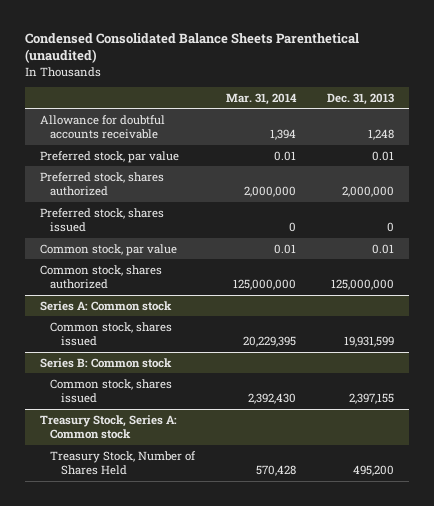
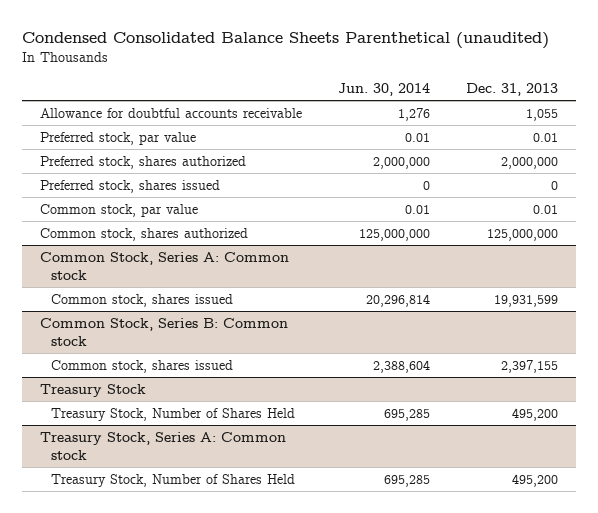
- | Mar. 31, 2014 | Dec. 31, 2013
+ | Jun. 30, 2014 | Dec. 31, 2013
- Allowance for doubtful accounts receivable | 1,394 | 1,248
+ Allowance for doubtful accounts receivable | 1,276 | 1,055
- Series A: Common stock
+ Common Stock, Series A: Common stock
- Series B: Common stock
+ Common Stock, Series B: Common stock
+ Treasury Stock
+ Treasury Stock, Number of Shares Held | 695,285 | 495,200

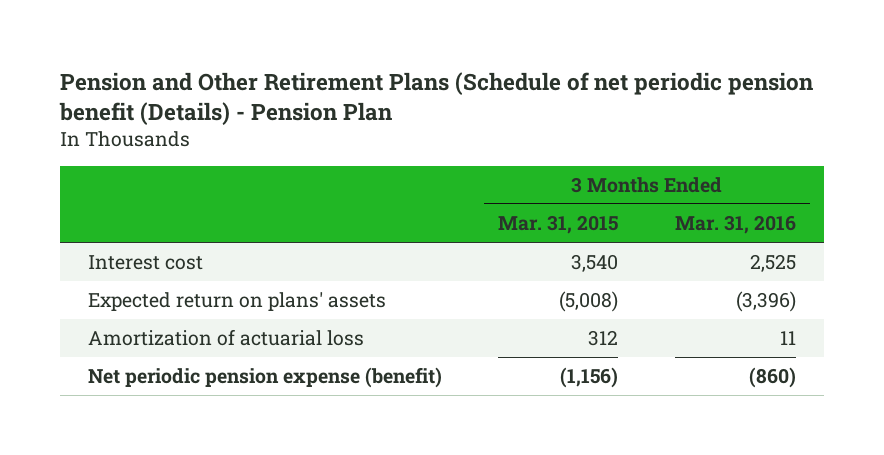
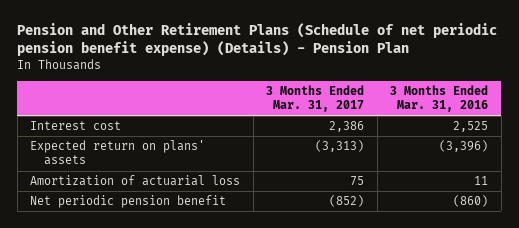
- Pension and Other Retirement Plans (Schedule of net periodic pension benefit (Details) - Pension Plan
+ Pension and Other Retirement Plans (Schedule of net periodic pension benefit expense) (Details) - Pension Plan
- | 3 Months Ended Mar. 31, 2015 | 3 Months Ended Mar. 31, 2016
+ | 3 Months Ended Mar. 31, 2017 | 3 Months Ended Mar. 31, 2016
- Net periodic pension expense (benefit) | (1,156) | (860)
+ Net periodic pension benefit | (852) | (860)

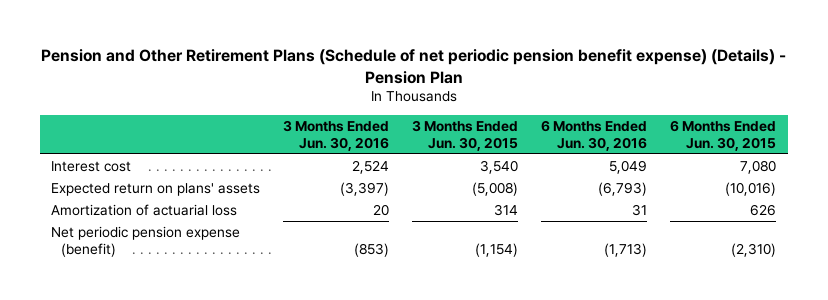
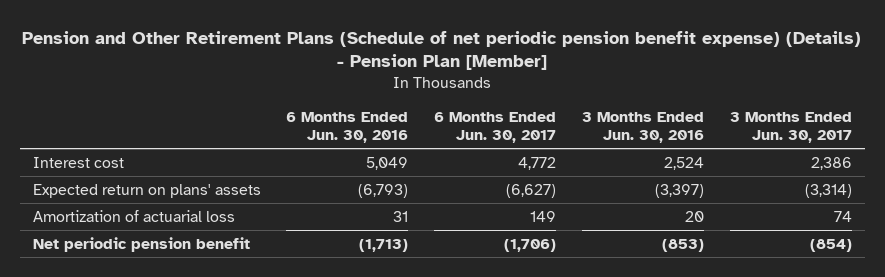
- Pension and Other Retirement Plans (Schedule of net periodic pension benefit expense) (Details) - Pension Plan
+ Pension and Other Retirement Plans (Schedule of net periodic pension benefit expense) (Details) - Pension Plan [Member]
- | 3 Months Ended Jun. 30, 2016 | 3 Months Ended Jun. 30, 2015 | 6 Months Ended Jun. 30, 2016 | 6 Months Ended Jun. 30, 2015
+ | 6 Months Ended Jun. 30, 2016 | 6 Months Ended Jun. 30, 2017 | 3 Months Ended Jun. 30, 2016 | 3 Months Ended Jun. 30, 2017
- Net periodic pension expense (benefit) | (853) | (1,154) | (1,713) | (2,310)
+ Net periodic pension benefit | (1,713) | (1,706) | (853) | (854)

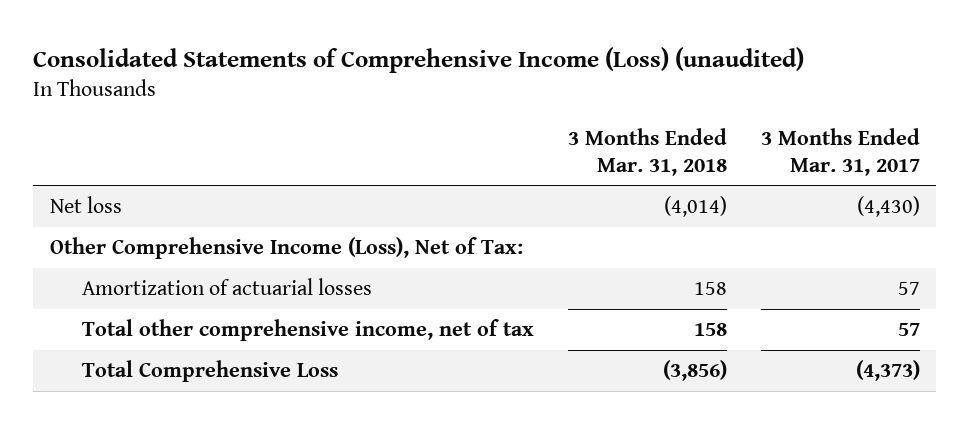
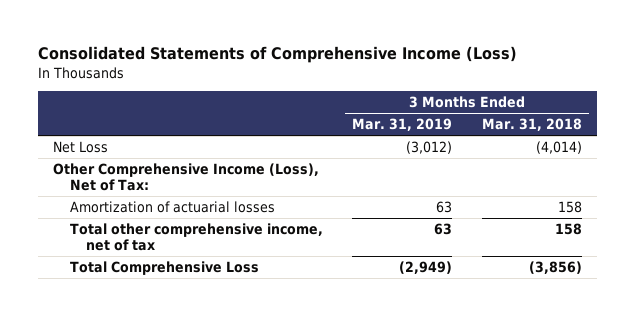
- Consolidated Statements of Comprehensive Income (Loss) (unaudited)
+ Consolidated Statements of Comprehensive Income (Loss)
- | 3 Months Ended Mar. 31, 2018 | 3 Months Ended Mar. 31, 2017
+ | 3 Months Ended Mar. 31, 2019 | 3 Months Ended Mar. 31, 2018
- Net loss | (4,014) | (4,430)
+ Net Loss | (3,012) | (4,014)

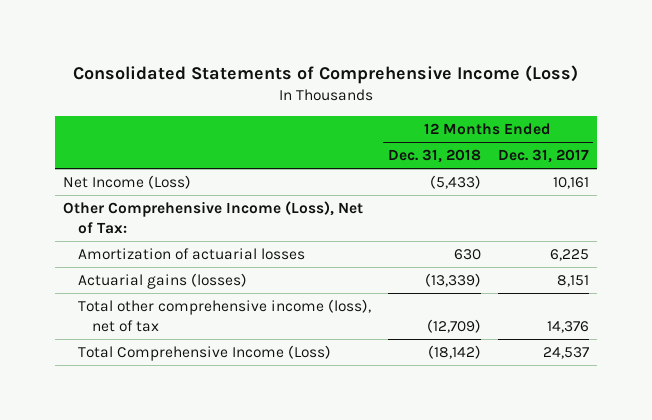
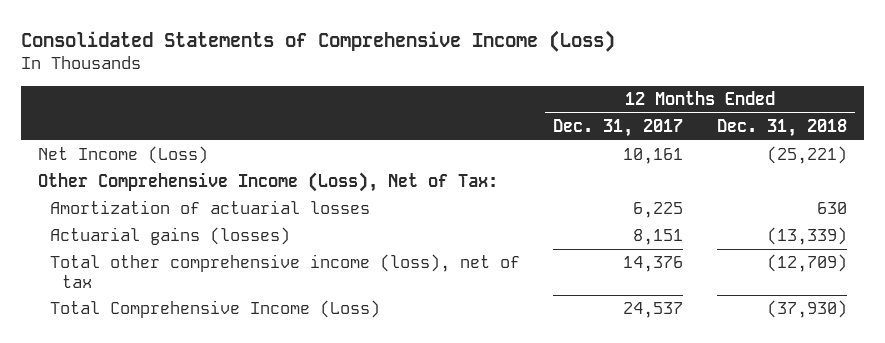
- | 12 Months Ended Dec. 31, 2018 | 12 Months Ended Dec. 31, 2017
+ | 12 Months Ended Dec. 31, 2017 | 12 Months Ended Dec. 31, 2018
- Net Income (Loss) | (5,433) | 10,161
+ Net Income (Loss) | 10,161 | (25,221)
- Total Comprehensive Income (Loss) | (18,142) | 24,537
+ Total Comprehensive Income (Loss) | 24,537 | (37,930)

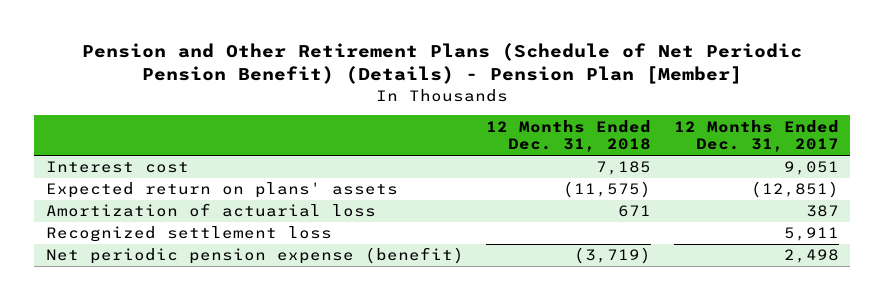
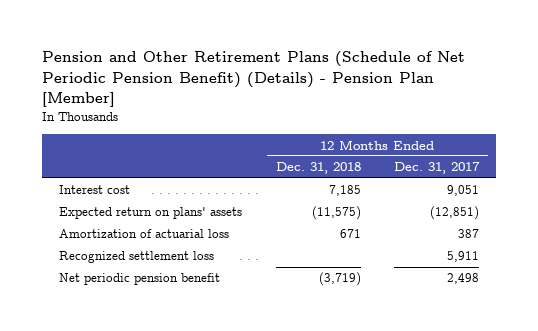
- Net periodic pension expense (benefit) | (3,719) | 2,498
+ Net periodic pension benefit | (3,719) | 2,498

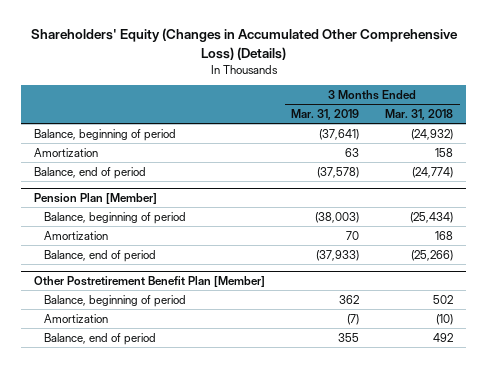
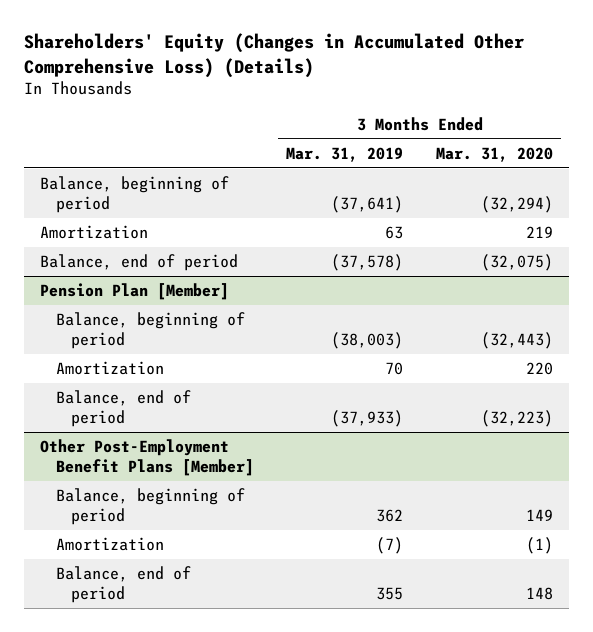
- | 3 Months Ended Mar. 31, 2019 | 3 Months Ended Mar. 31, 2018
+ | 3 Months Ended Mar. 31, 2019 | 3 Months Ended Mar. 31, 2020
- Other Postretirement Benefit Plan [Member]
+ Other Post-Employment Benefit Plans [Member]

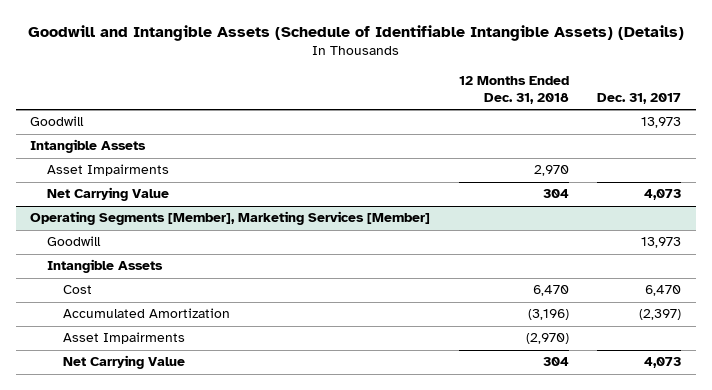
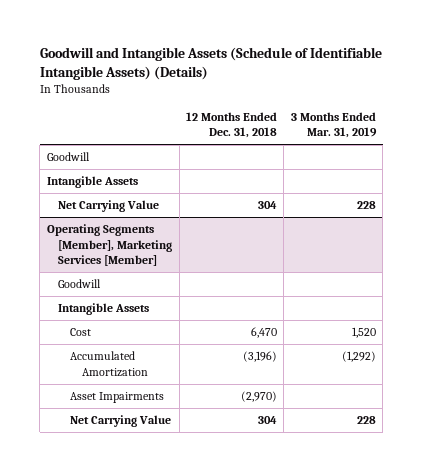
- | 12 Months Ended Dec. 31, 2018 | Dec. 31, 2017
+ | 12 Months Ended Dec. 31, 2018 | 3 Months Ended Mar. 31, 2019
- Asset Impairments | 2,970 |

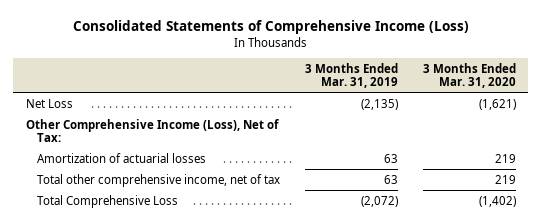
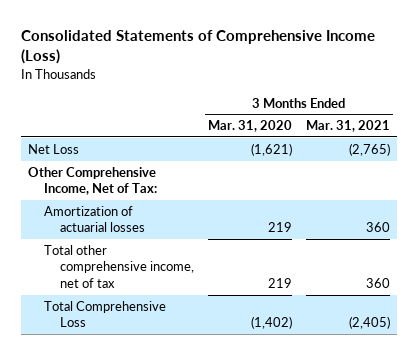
- | 3 Months Ended Mar. 31, 2019 | 3 Months Ended Mar. 31, 2020
+ | 3 Months Ended Mar. 31, 2020 | 3 Months Ended Mar. 31, 2021
- Other Comprehensive Income (Loss), Net of Tax:
+ Other Comprehensive Income, Net of Tax:

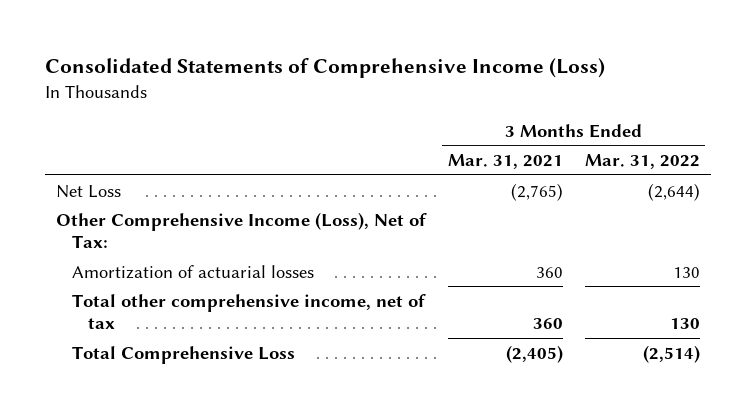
- | 3 Months Ended Mar. 31, 2020 | 3 Months Ended Mar. 31, 2021
+ | 3 Months Ended Mar. 31, 2021 | 3 Months Ended Mar. 31, 2022
- Other Comprehensive Income, Net of Tax:
+ Other Comprehensive Income (Loss), Net of Tax:

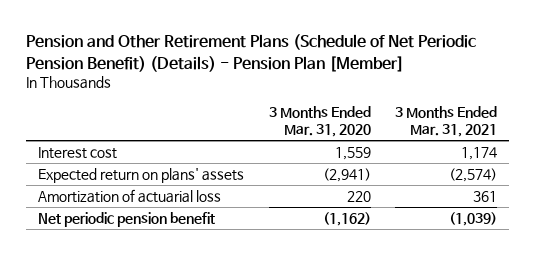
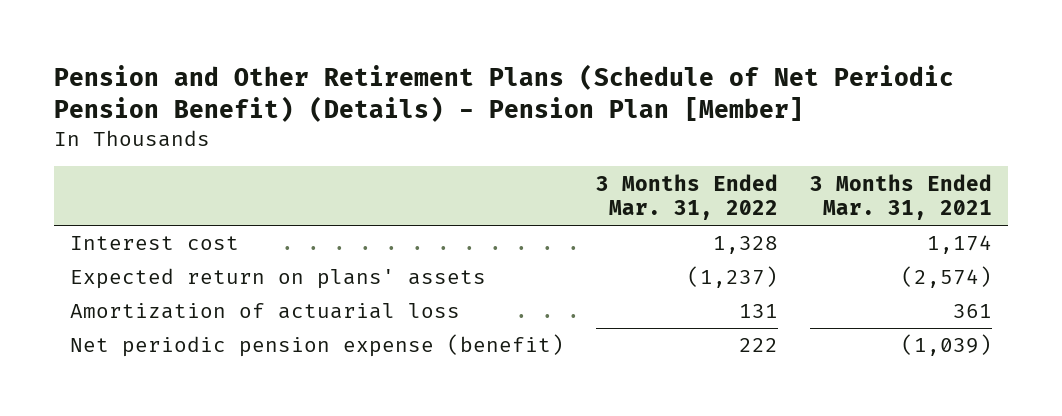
- | 3 Months Ended Mar. 31, 2020 | 3 Months Ended Mar. 31, 2021
+ | 3 Months Ended Mar. 31, 2022 | 3 Months Ended Mar. 31, 2021
- Net periodic pension benefit | (1,162) | (1,039)
+ Net periodic pension expense (benefit) | 222 | (1,039)

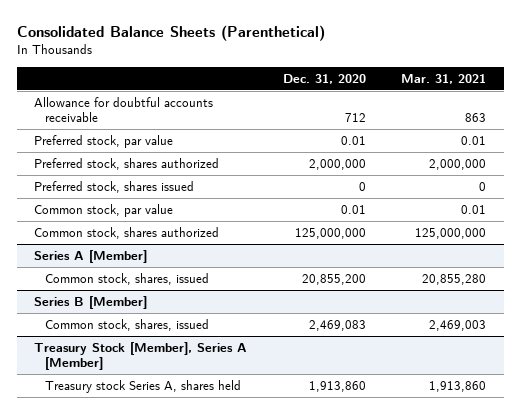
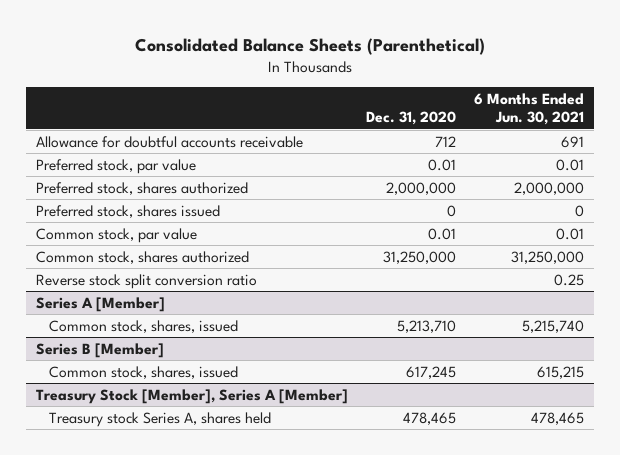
- | Dec. 31, 2020 | Mar. 31, 2021
+ | Dec. 31, 2020 | 6 Months Ended Jun. 30, 2021
- Common stock, shares authorized | 125,000,000 | 125,000,000
+ Common stock, shares authorized | 31,250,000 | 31,250,000
+ Reverse stock split conversion ratio | | 0.25
@ Series A [Member]
- Common stock, shares, issued | 20,855,200 | 20,855,280
+ Common stock, shares, issued | 5,213,710 | 5,215,740
@ Series B [Member]
- Common stock, shares, issued | 2,469,083 | 2,469,003
+ Common stock, shares, issued | 617,245 | 615,215
@ Treasury Stock [Member], Series A [Member]
- Treasury stock Series A, shares held | 1,913,860 | 1,913,860
+ Treasury stock Series A, shares held | 478,465 | 478,465

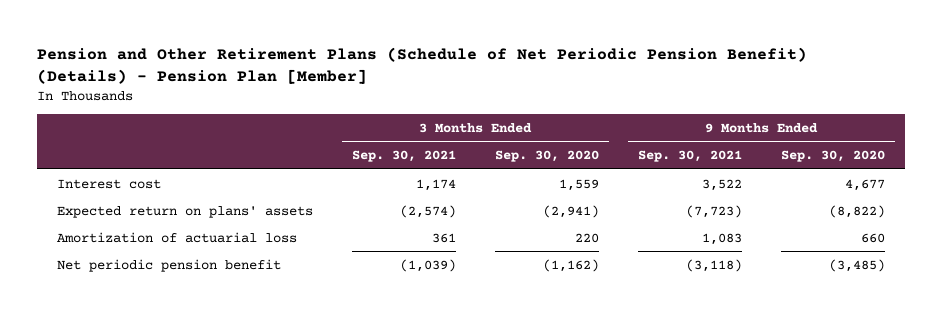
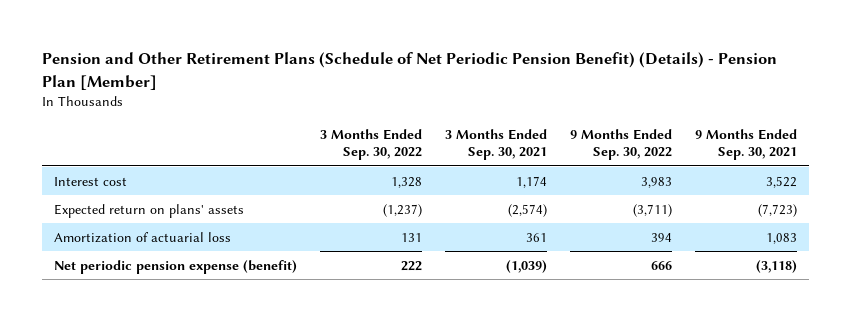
- | 3 Months Ended Sep. 30, 2021 | 3 Months Ended Sep. 30, 2020 | 9 Months Ended Sep. 30, 2021 | 9 Months Ended Sep. 30, 2020
+ | 3 Months Ended Sep. 30, 2022 | 3 Months Ended Sep. 30, 2021 | 9 Months Ended Sep. 30, 2022 | 9 Months Ended Sep. 30, 2021
- Net periodic pension benefit | (1,039) | (1,162) | (3,118) | (3,485)
+ Net periodic pension expense (benefit) | 222 | (1,039) | 666 | (3,118)

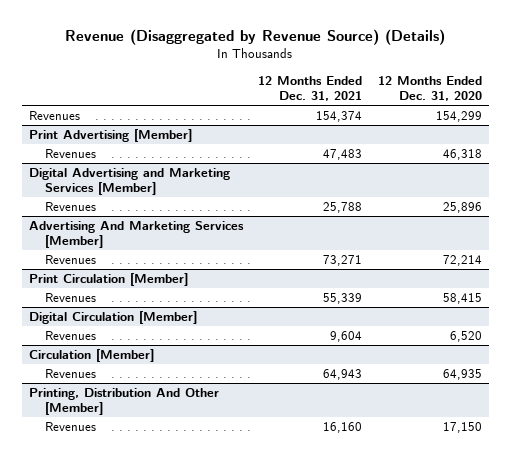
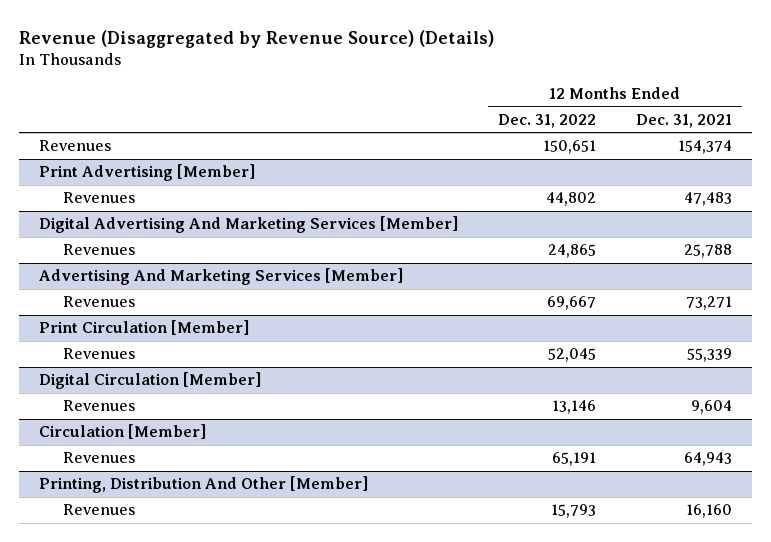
- | 12 Months Ended Dec. 31, 2021 | 12 Months Ended Dec. 31, 2020
+ | 12 Months Ended Dec. 31, 2022 | 12 Months Ended Dec. 31, 2021
- Digital Advertising and Marketing Services [Member]
+ Digital Advertising And Marketing Services [Member]

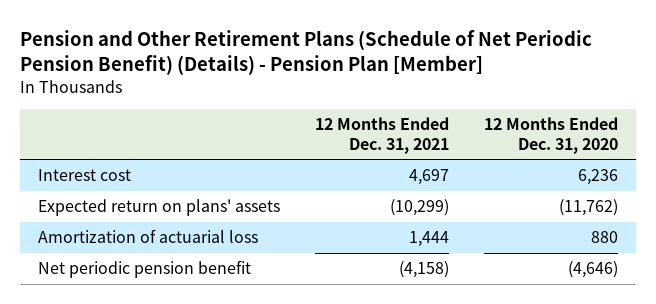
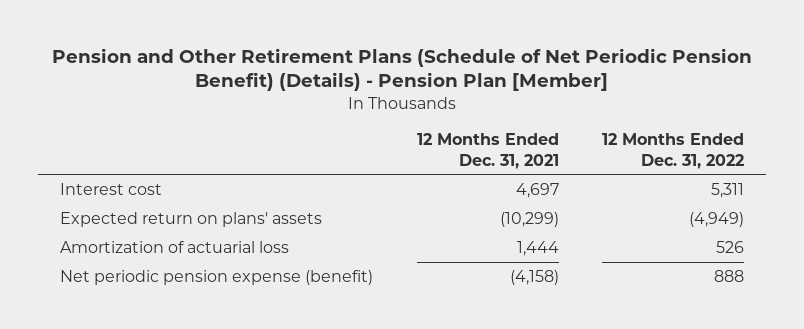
- | 12 Months Ended Dec. 31, 2021 | 12 Months Ended Dec. 31, 2020
+ | 12 Months Ended Dec. 31, 2021 | 12 Months Ended Dec. 31, 2022
- Net periodic pension benefit | (4,158) | (4,646)
+ Net periodic pension expense (benefit) | (4,158) | 888

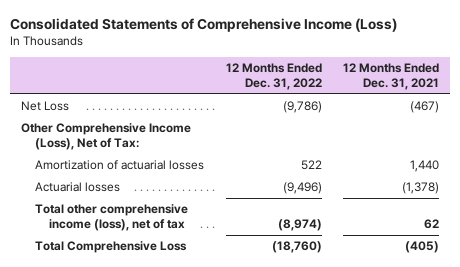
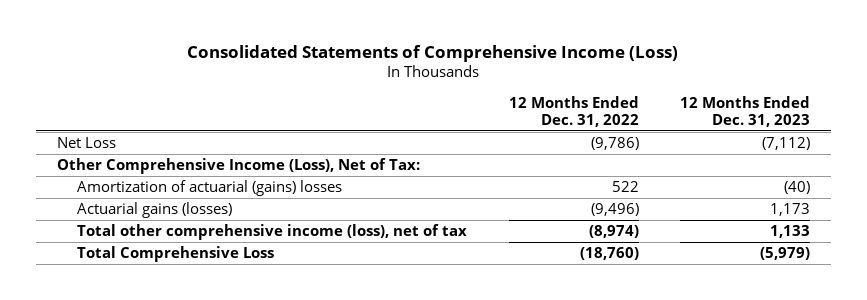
- | 12 Months Ended Dec. 31, 2022 | 12 Months Ended Dec. 31, 2021
+ | 12 Months Ended Dec. 31, 2022 | 12 Months Ended Dec. 31, 2023
- Amortization of actuarial losses | 522 | 1,440
- Actuarial losses | (9,496) | (1,378)
+ Amortization of actuarial (gains) losses | 522 | (40)
+ Actuarial gains (losses) | (9,496) | 1,173

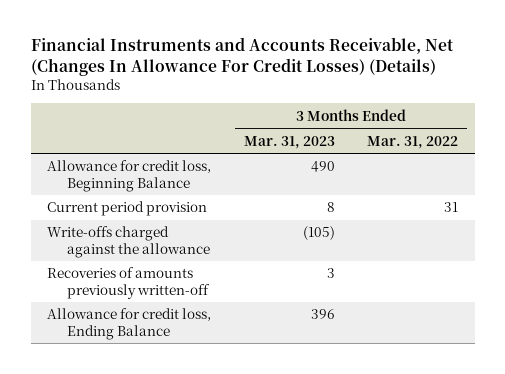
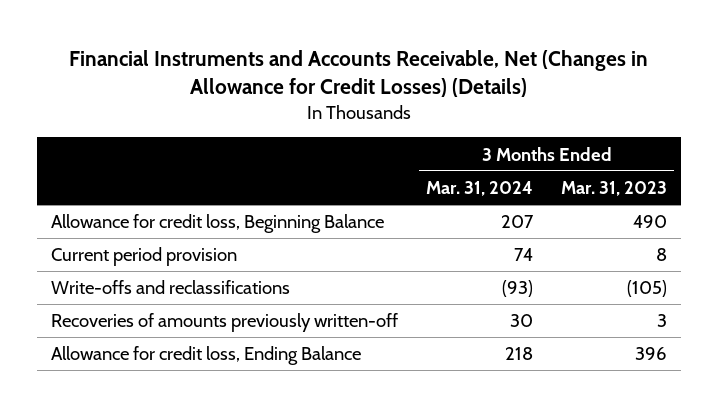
- Financial Instruments and Accounts Receivable, Net (Changes In Allowance For Credit Losses) (Details)
+ Financial Instruments and Accounts Receivable, Net (Changes in Allowance for Credit Losses) (Details)
- | 3 Months Ended Mar. 31, 2023 | 3 Months Ended Mar. 31, 2022
+ | 3 Months Ended Mar. 31, 2024 | 3 Months Ended Mar. 31, 2023
- Write-offs charged against the allowance | (105) |
+ Write-offs and reclassifications | (93) | (105)

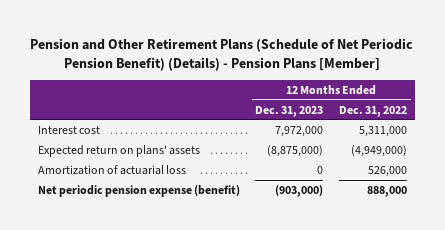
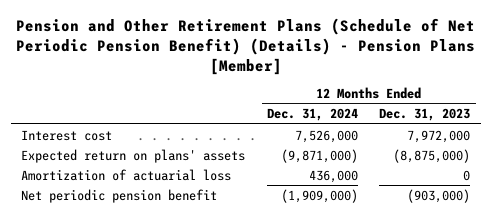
- | 12 Months Ended Dec. 31, 2023 | 12 Months Ended Dec. 31, 2022
+ | 12 Months Ended Dec. 31, 2024 | 12 Months Ended Dec. 31, 2023
- Net periodic pension expense (benefit) | (903,000) | 888,000
+ Net periodic pension benefit | (1,909,000) | (903,000)

